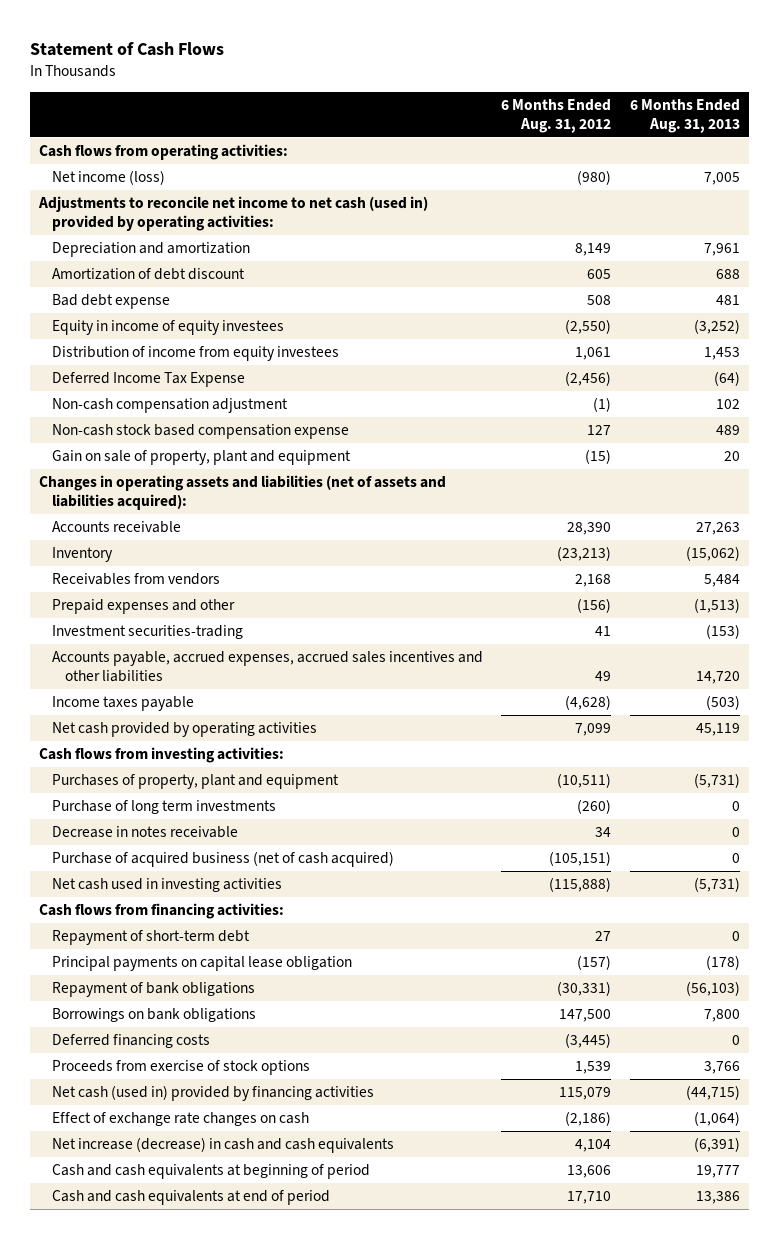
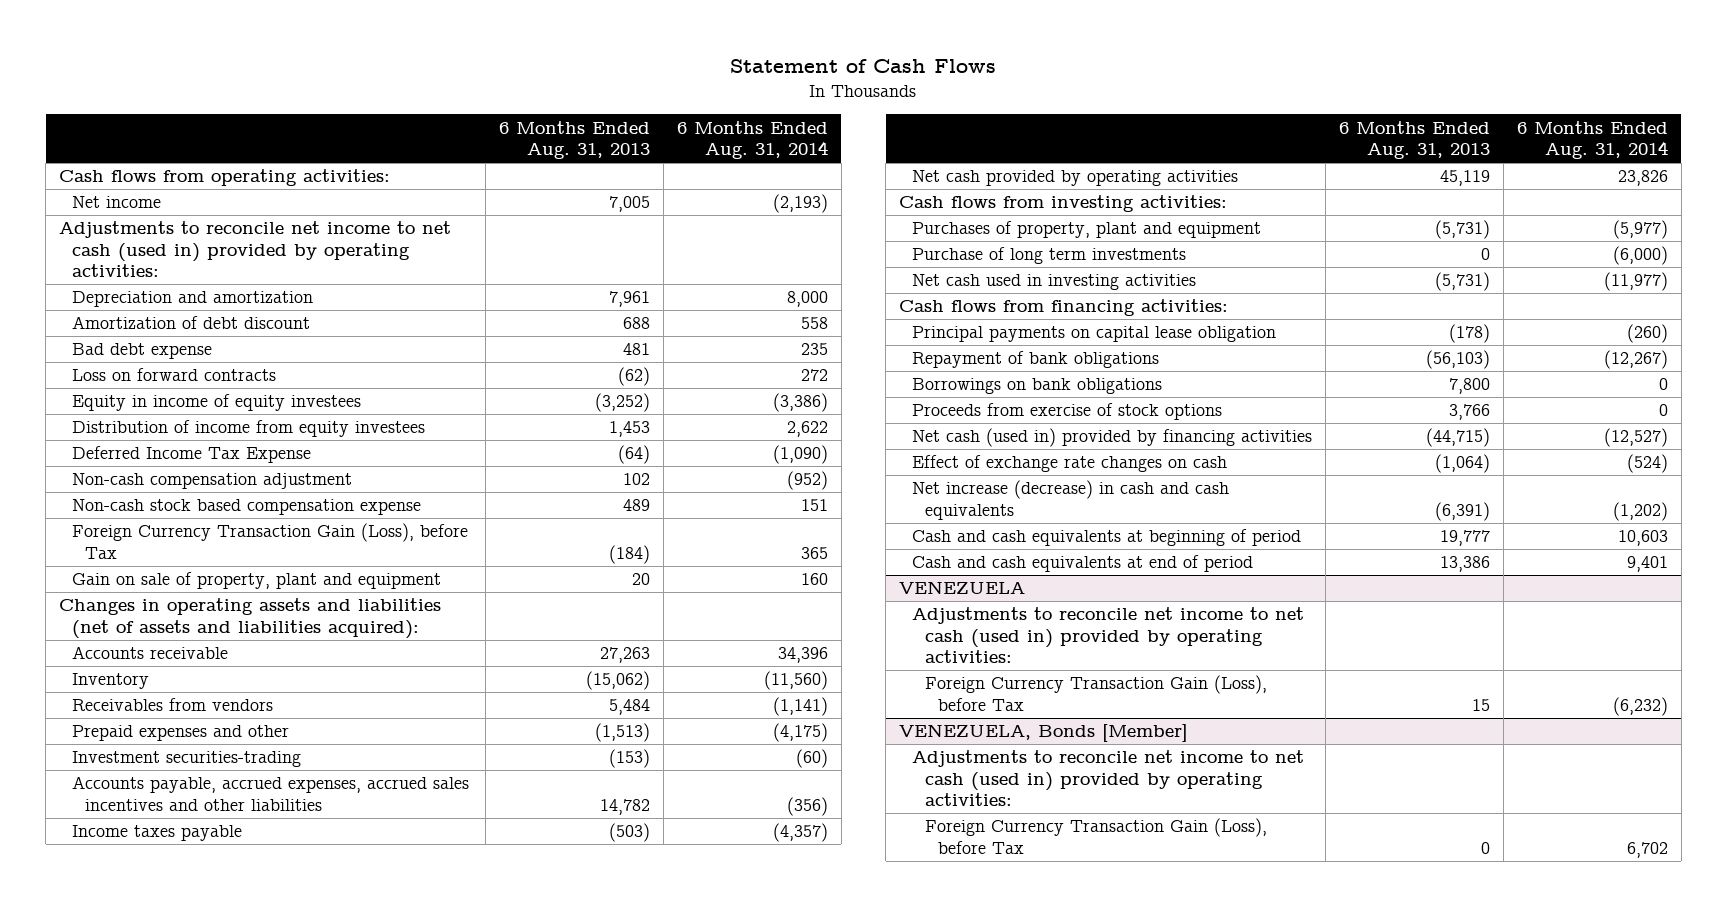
- | 6 Months Ended Aug. 31, 2012 | 6 Months Ended Aug. 31, 2013
+ | 6 Months Ended Aug. 31, 2013 | 6 Months Ended Aug. 31, 2014
- Net income (loss) | (980) | 7,005
+ Net income | 7,005 | (2,193)
+ Loss on forward contracts | (62) | 272
+ Foreign Currency Transaction Gain (Loss), before Tax | (184) | 365
- Accounts payable, accrued expenses, accrued sales incentives and other liabilities | 49 | 14,720
+ Accounts payable, accrued expenses, accrued sales incentives and other liabilities | 14,782 | (356)
- Decrease in notes receivable | 34 | 0
- Purchase of acquired business (net of cash acquired) | (105,151) | 0
- Repayment of short-term debt | 27 | 0
- Deferred financing costs | (3,445) | 0
+ VENEZUELA
+ Adjustments to reconcile net income to net cash (used in) provided by operating activities:
+ Foreign Currency Transaction Gain (Loss), before Tax | 15 | (6,232)
+ VENEZUELA, Bonds [Member]
+ Adjustments to reconcile net income to net cash (used in) provided by operating activities:
+ Foreign Currency Transaction Gain (Loss), before Tax | 0 | 6,702

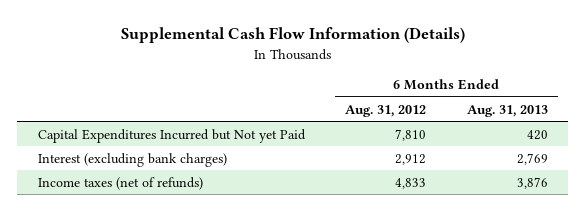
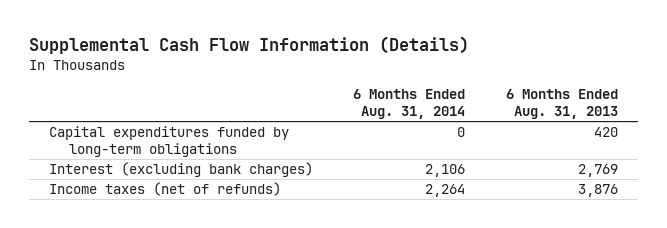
- | 6 Months Ended Aug. 31, 2012 | 6 Months Ended Aug. 31, 2013
+ | 6 Months Ended Aug. 31, 2014 | 6 Months Ended Aug. 31, 2013
- Capital Expenditures Incurred but Not yet Paid | 7,810 | 420
+ Capital expenditures funded by long-term obligations | 0 | 420

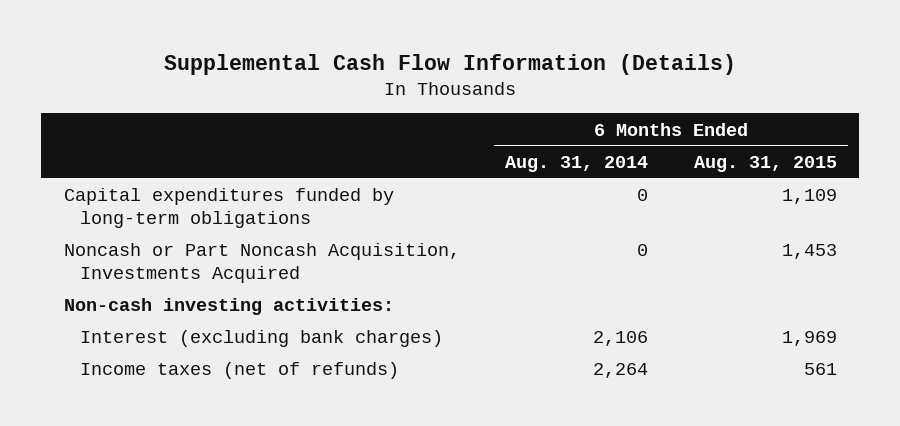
- | 6 Months Ended Aug. 31, 2014 | 6 Months Ended Aug. 31, 2013
+ | 6 Months Ended Aug. 31, 2014 | 6 Months Ended Aug. 31, 2015
+ Noncash or Part Noncash Acquisition, Investments Acquired | 0 | 1,453
+ Non-cash investing activities:

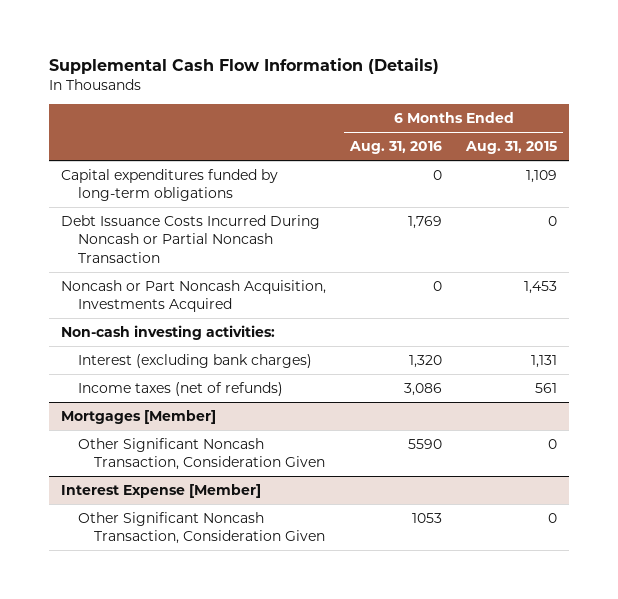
- | 6 Months Ended Aug. 31, 2014 | 6 Months Ended Aug. 31, 2015
+ | 6 Months Ended Aug. 31, 2016 | 6 Months Ended Aug. 31, 2015
+ Debt Issuance Costs Incurred During Noncash or Partial Noncash Transaction | 1,769 | 0
- Interest (excluding bank charges) | 2,106 | 1,969
+ Interest (excluding bank charges) | 1,320 | 1,131
+ Mortgages [Member]
+ Other Significant Noncash Transaction, Consideration Given | 5590 | 0
+ Interest Expense [Member]
+ Other Significant Noncash Transaction, Consideration Given | 1053 | 0

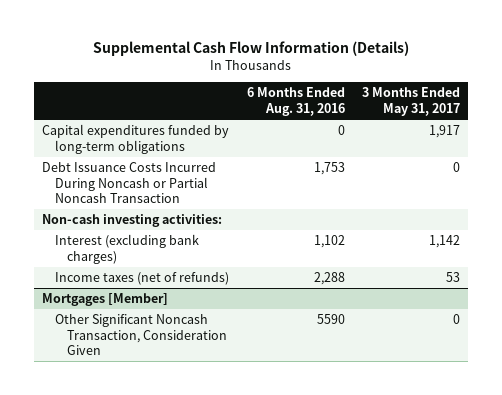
- | 6 Months Ended Aug. 31, 2016 | 6 Months Ended Aug. 31, 2015
+ | 6 Months Ended Aug. 31, 2016 | 3 Months Ended May 31, 2017
- Debt Issuance Costs Incurred During Noncash or Partial Noncash Transaction | 1,769 | 0
- Noncash or Part Noncash Acquisition, Investments Acquired | 0 | 1,453
+ Debt Issuance Costs Incurred During Noncash or Partial Noncash Transaction | 1,753 | 0
- Interest (excluding bank charges) | 1,320 | 1,131
- Income taxes (net of refunds) | 3,086 | 561
+ Interest (excluding bank charges) | 1,102 | 1,142
+ Income taxes (net of refunds) | 2,288 | 53
- Interest Expense [Member]
- Other Significant Noncash Transaction, Consideration Given | 1053 | 0

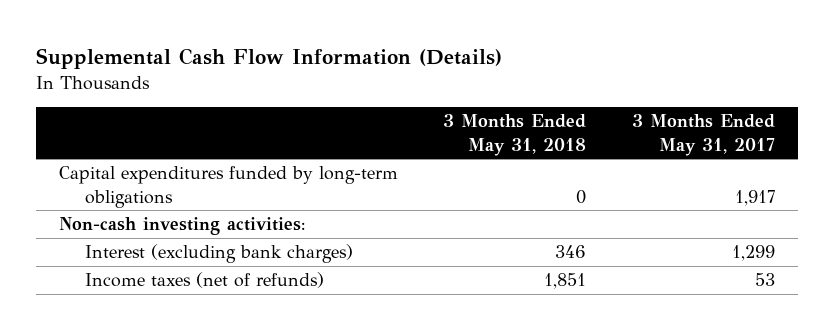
- | 6 Months Ended Aug. 31, 2016 | 3 Months Ended May 31, 2017
+ | 3 Months Ended May 31, 2018 | 3 Months Ended May 31, 2017
- Debt Issuance Costs Incurred During Noncash or Partial Noncash Transaction | 1,753 | 0
- Interest (excluding bank charges) | 1,102 | 1,142
+ Interest (excluding bank charges) | 346 | 1,299
- Mortgages [Member]
- Other Significant Noncash Transaction, Consideration Given | 5590 | 0

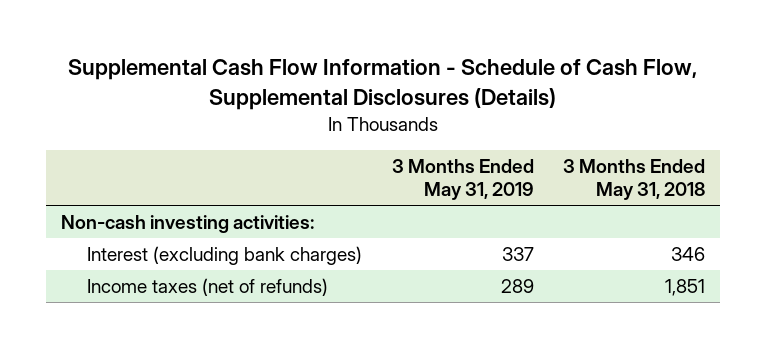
- Supplemental Cash Flow Information (Details)
+ Supplemental Cash Flow Information - Schedule of Cash Flow, Supplemental Disclosures (Details)
- | 3 Months Ended May 31, 2018 | 3 Months Ended May 31, 2017
+ | 3 Months Ended May 31, 2019 | 3 Months Ended May 31, 2018
- Capital expenditures funded by long-term obligations | 0 | 1,917

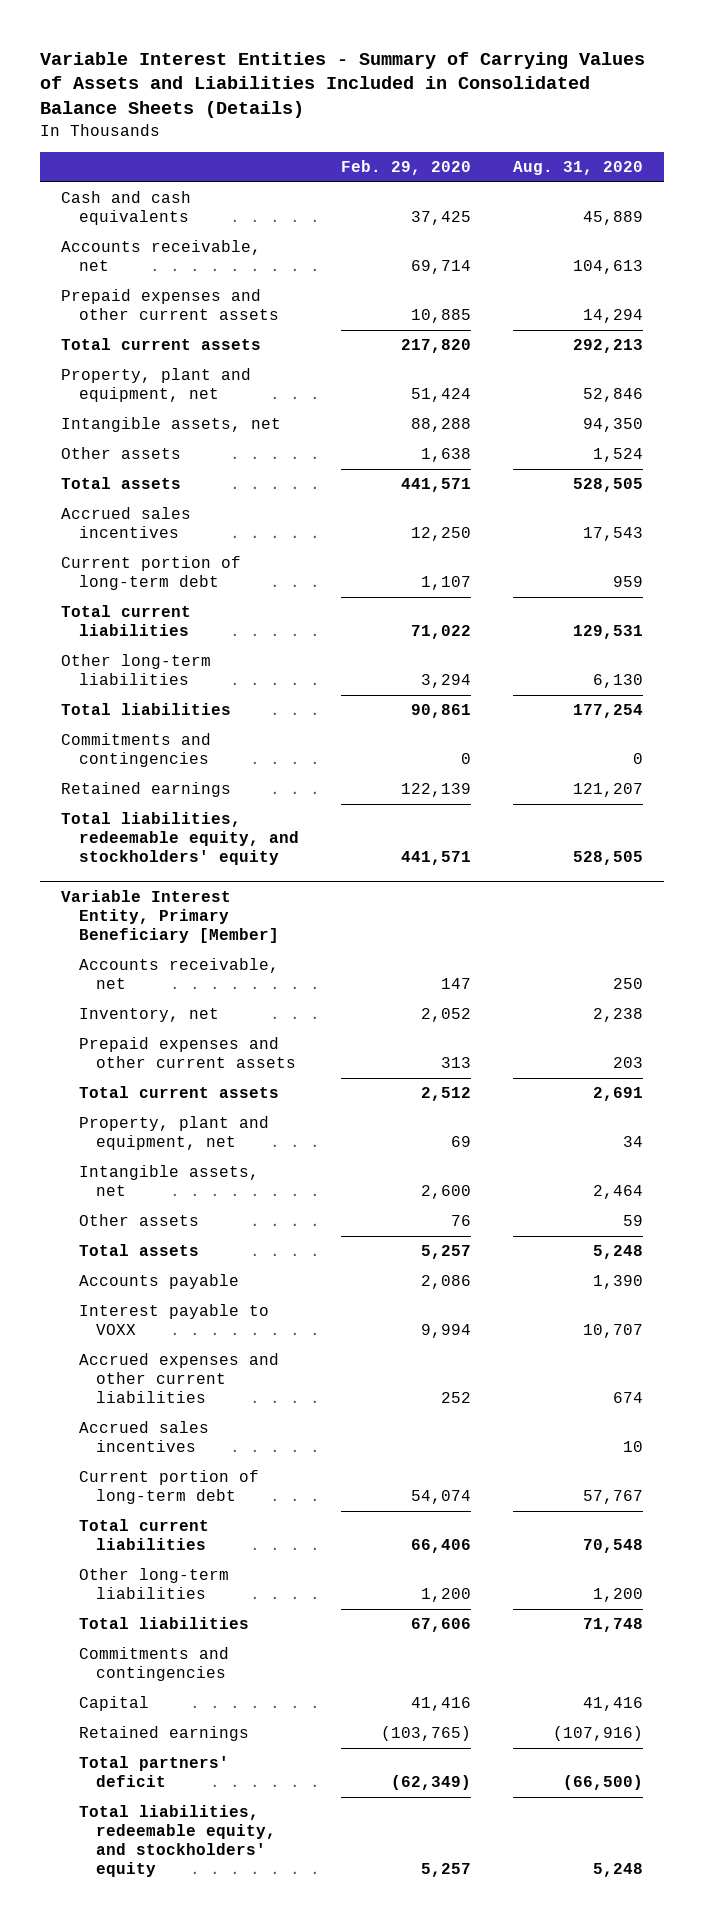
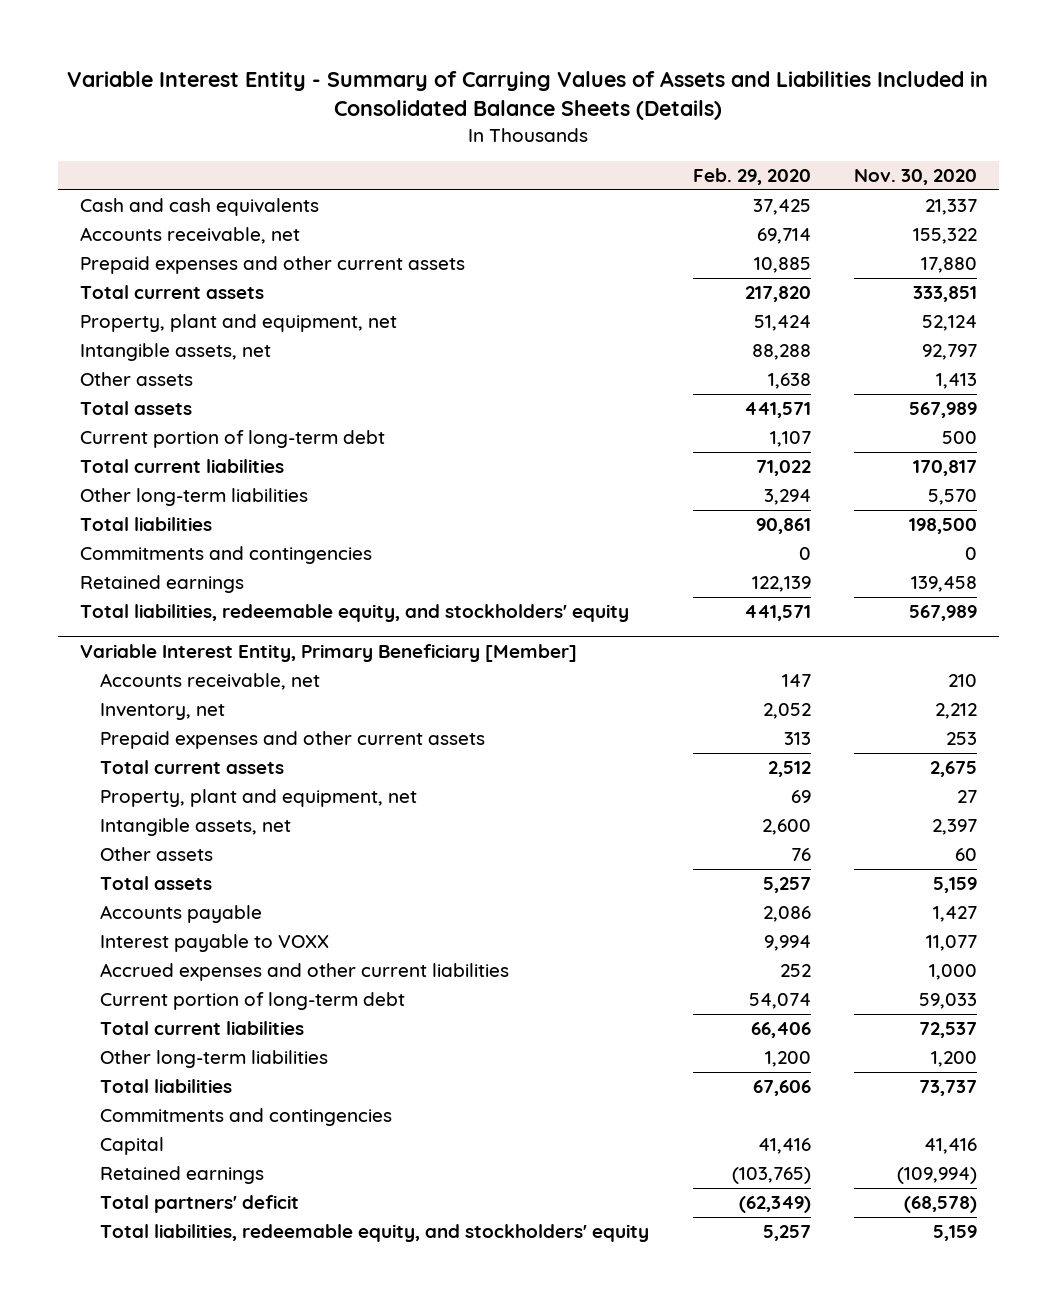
- Variable Interest Entities - Summary of Carrying Values of Assets and Liabilities Included in Consolidated Balance Sheets (Details)
+ Variable Interest Entity - Summary of Carrying Values of Assets and Liabilities Included in Consolidated Balance Sheets (Details)
- | Feb. 29, 2020 | Aug. 31, 2020
+ | Feb. 29, 2020 | Nov. 30, 2020
- Accrued sales incentives | 12,250 | 17,543
@ Variable Interest Entity, Primary Beneficiary [Member]
- Accrued sales incentives | | 10

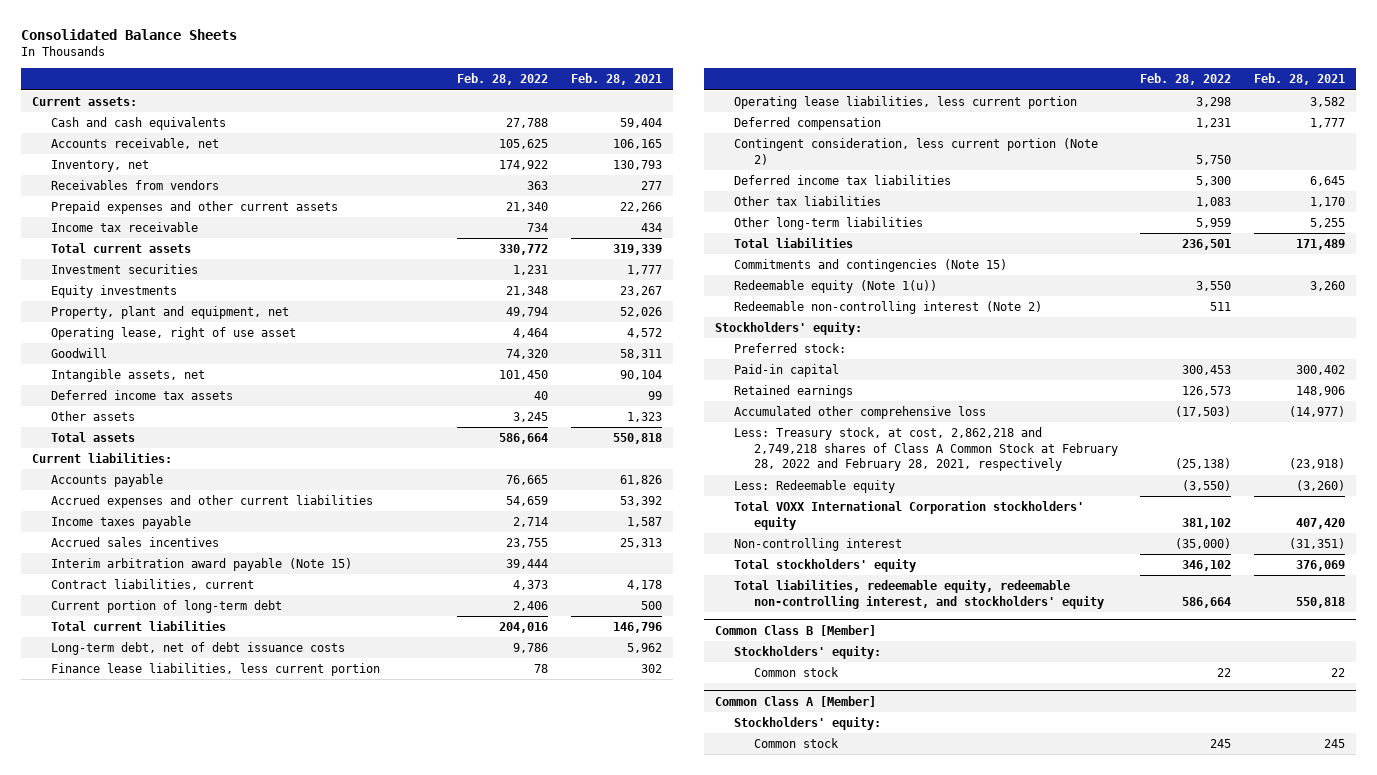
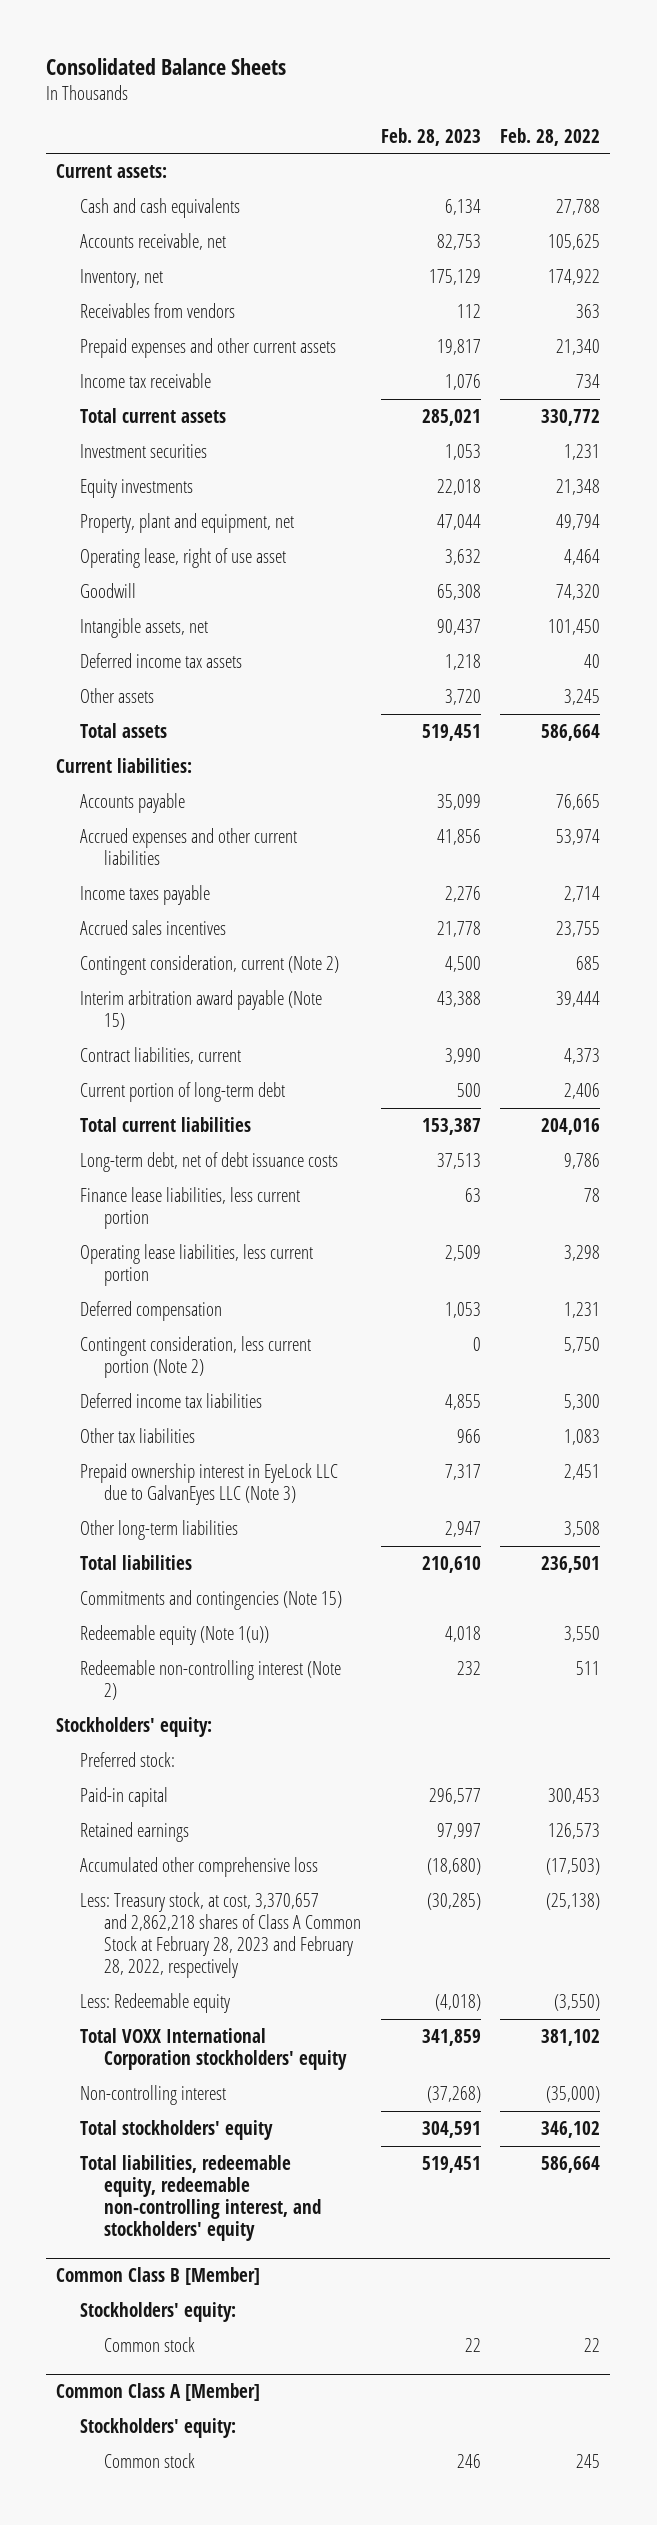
- | Feb. 28, 2022 | Feb. 28, 2021
+ | Feb. 28, 2023 | Feb. 28, 2022
- Accrued expenses and other current liabilities | 54,659 | 53,392
+ Accrued expenses and other current liabilities | 41,856 | 53,974
+ Contingent consideration, current (Note 2) | 4,500 | 685
- Other long-term liabilities | 5,959 | 5,255
+ Prepaid ownership interest in EyeLock LLC due to GalvanEyes LLC (Note 3) | 7,317 | 2,451
+ Other long-term liabilities | 2,947 | 3,508
- Less: Treasury stock, at cost, 2,862,218 and 2,749,218 shares of Class A Common Stock at February 28, 2022 and February 28, 2021, respectively | (25,138) | (23,918)
+ Less: Treasury stock, at cost, 3,370,657 and 2,862,218 shares of Class A Common Stock at February 28, 2023 and February 28, 2022, respectively | (30,285) | (25,138)

